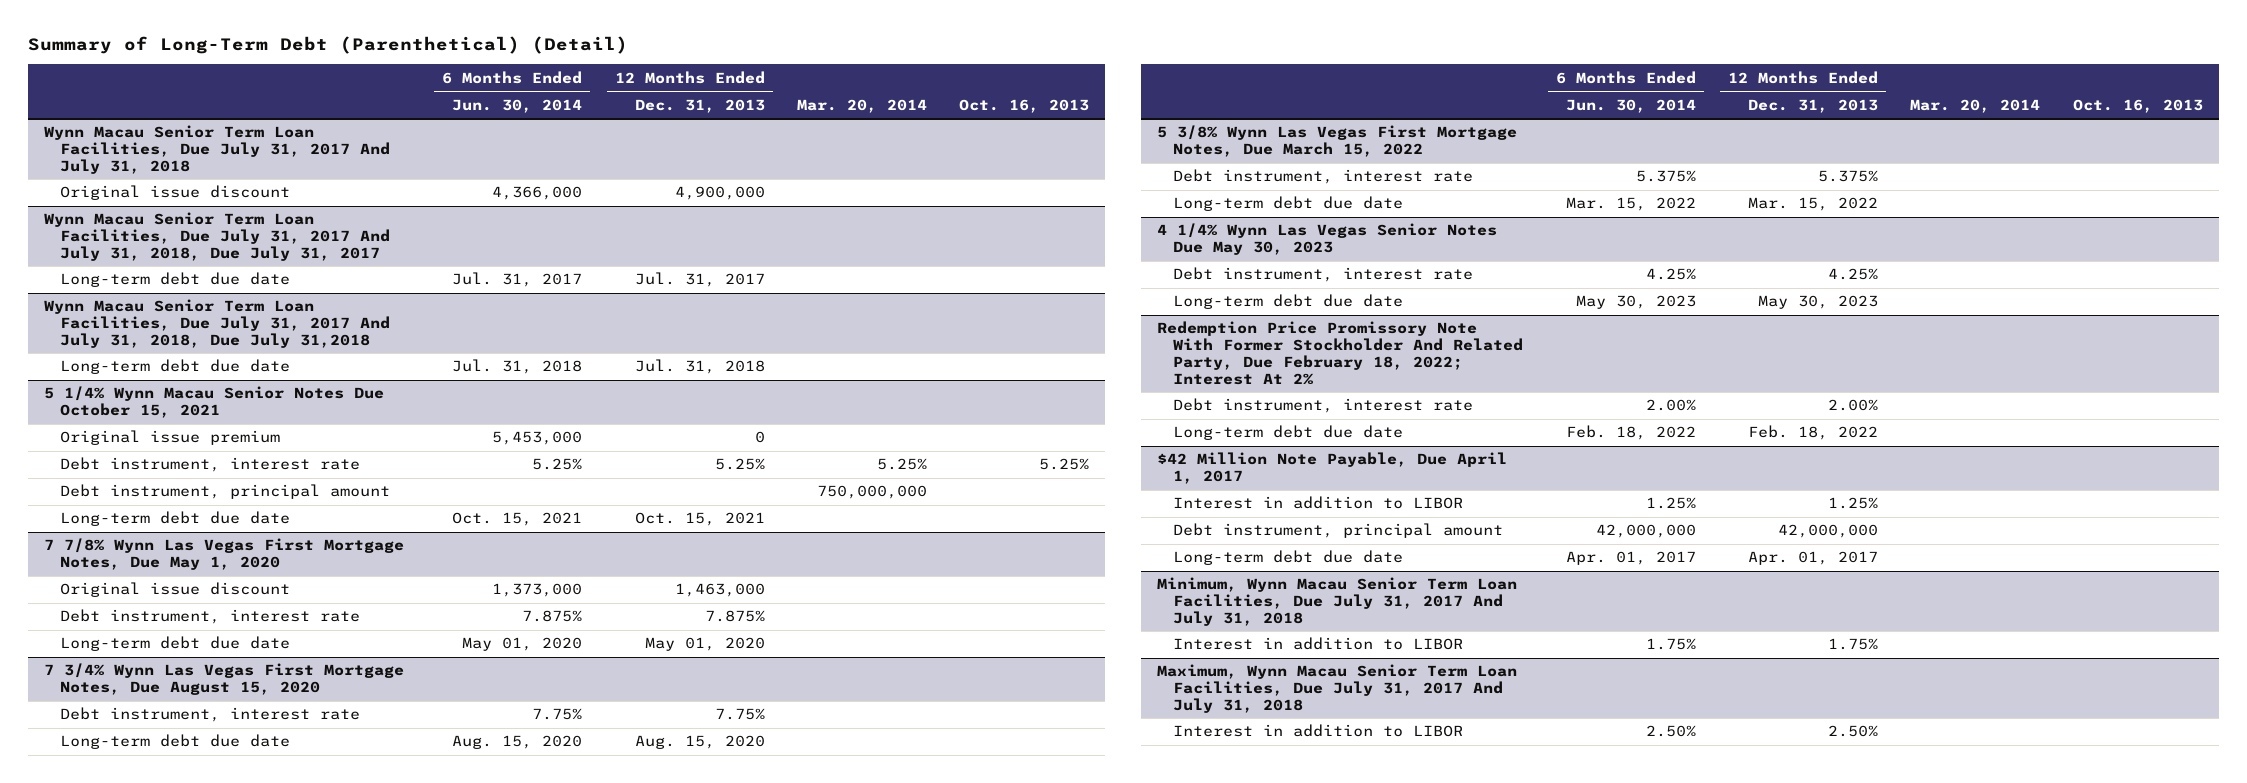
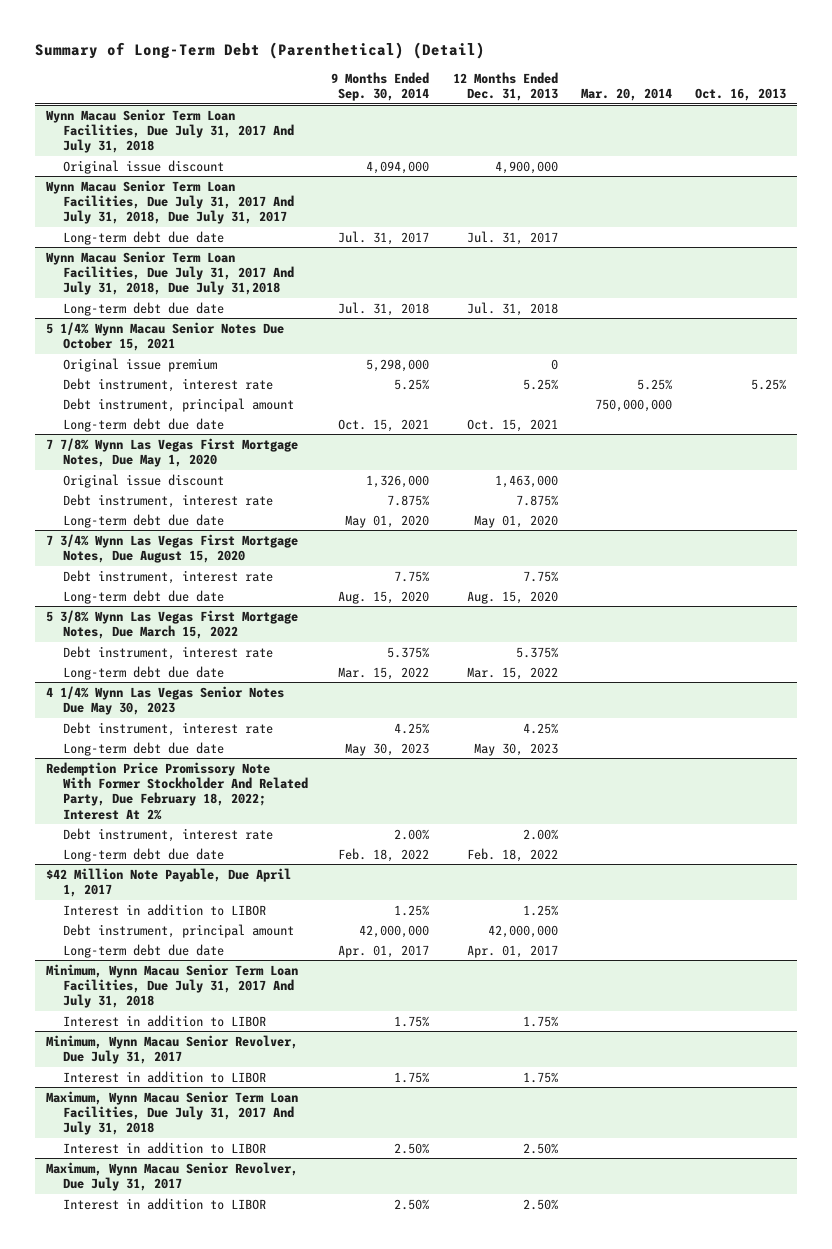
- | 6 Months Ended Jun. 30, 2014 | 12 Months Ended Dec. 31, 2013 | Mar. 20, 2014 | Oct. 16, 2013
+ | 9 Months Ended Sep. 30, 2014 | 12 Months Ended Dec. 31, 2013 | Mar. 20, 2014 | Oct. 16, 2013
+ Minimum, Wynn Macau Senior Revolver, Due July 31, 2017
+ Interest in addition to LIBOR | 1.75% | 1.75% | |
+ Maximum, Wynn Macau Senior Revolver, Due July 31, 2017
+ Interest in addition to LIBOR | 2.50% | 2.50% | |

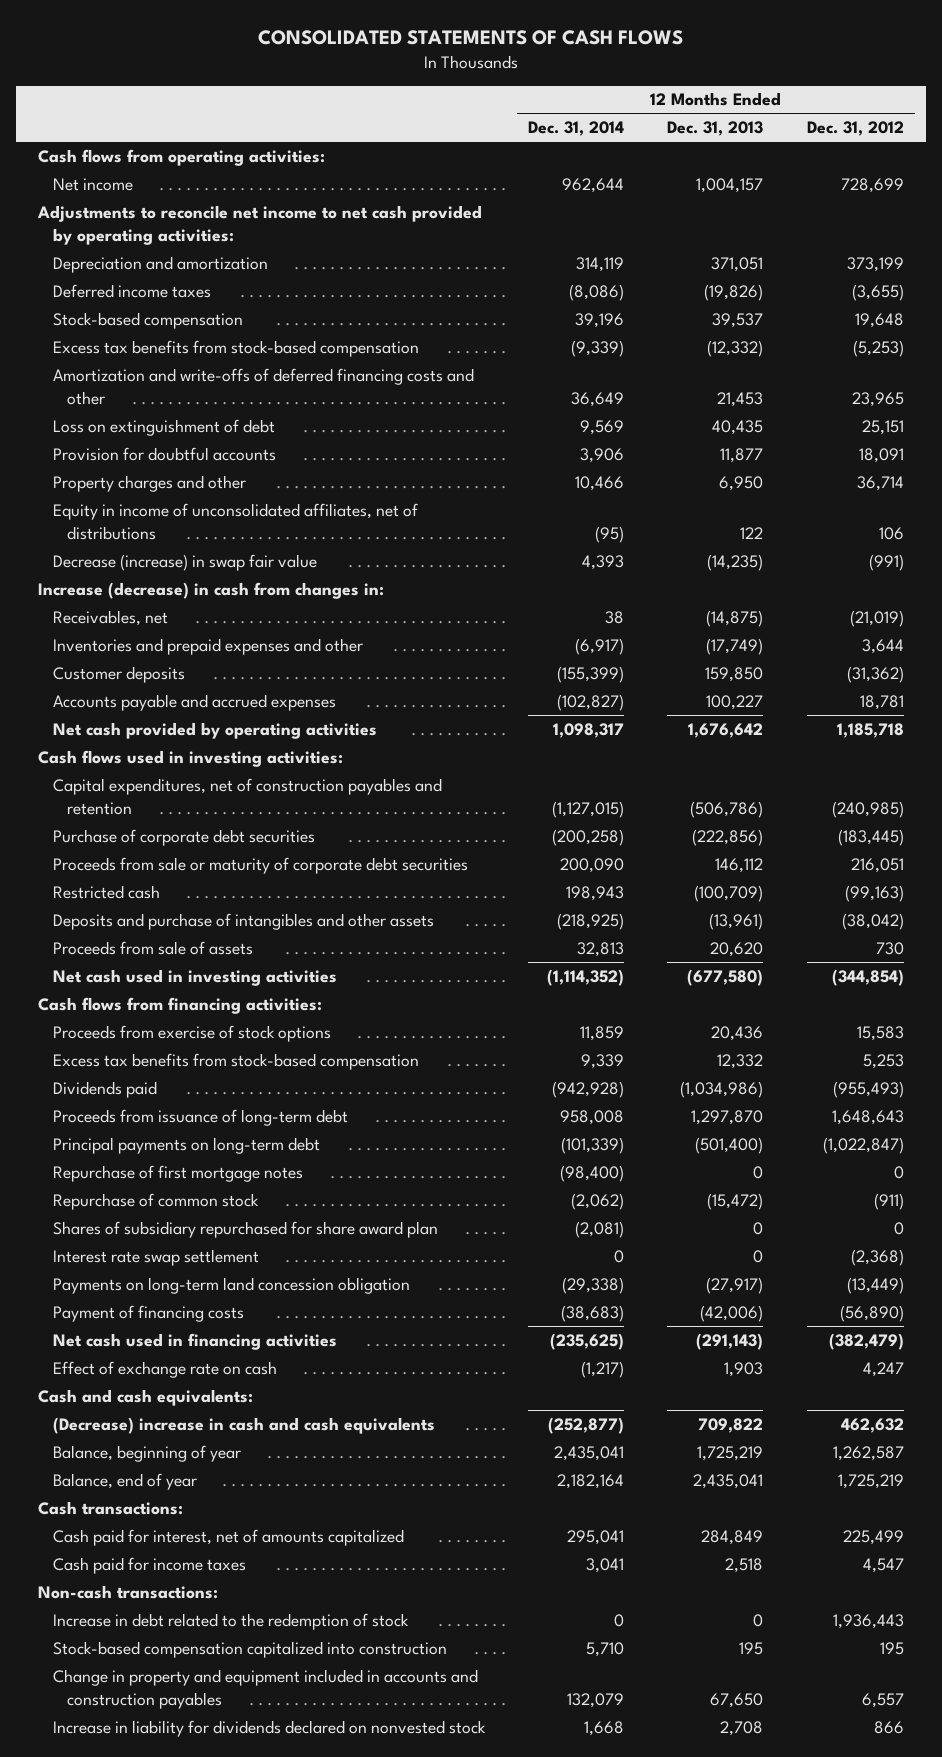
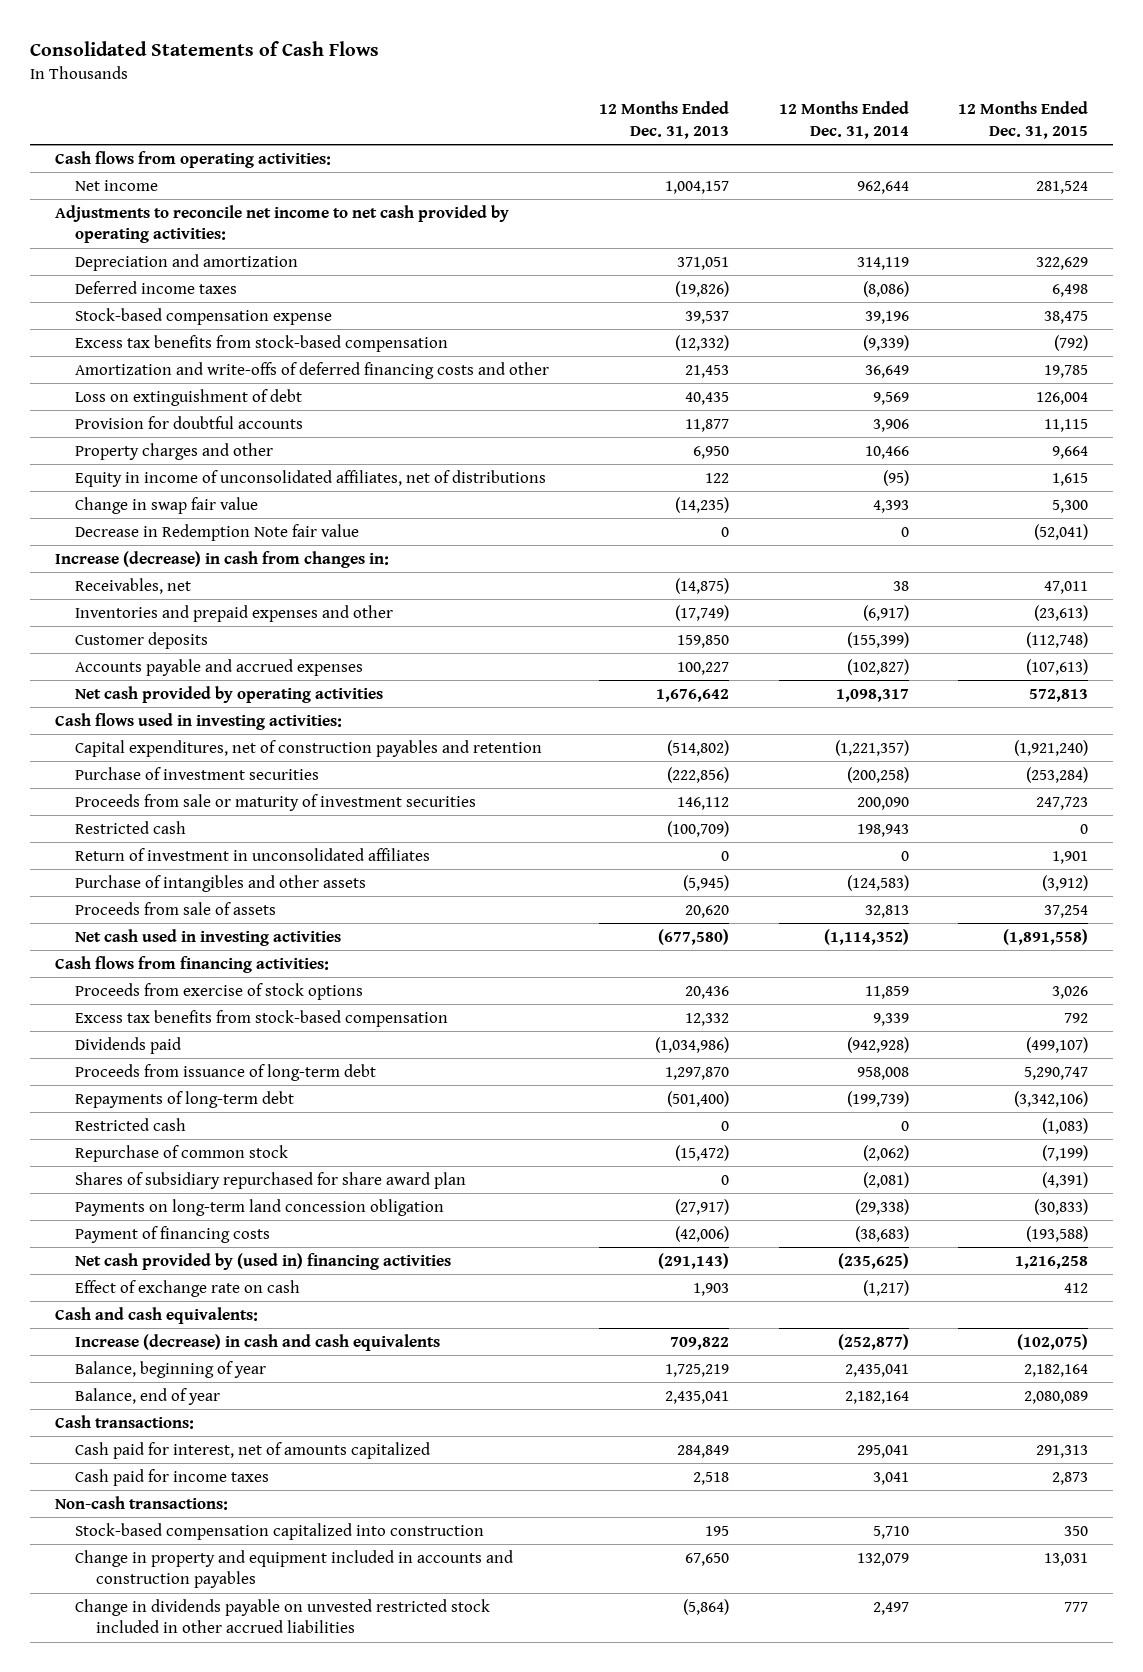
- CONSOLIDATED STATEMENTS OF CASH FLOWS
+ Consolidated Statements of Cash Flows
- | 12 Months Ended Dec. 31, 2014 | 12 Months Ended Dec. 31, 2013 | 12 Months Ended Dec. 31, 2012
+ | 12 Months Ended Dec. 31, 2013 | 12 Months Ended Dec. 31, 2014 | 12 Months Ended Dec. 31, 2015
- Stock-based compensation | 39,196 | 39,537 | 19,648
+ Stock-based compensation expense | 39,537 | 39,196 | 38,475
- Decrease (increase) in swap fair value | 4,393 | (14,235) | (991)
+ Change in swap fair value | (14,235) | 4,393 | 5,300
+ Decrease in Redemption Note fair value | 0 | 0 | (52,041)
- Capital expenditures, net of construction payables and retention | (1,127,015) | (506,786) | (240,985)
- Purchase of corporate debt securities | (200,258) | (222,856) | (183,445)
- Proceeds from sale or maturity of corporate debt securities | 200,090 | 146,112 | 216,051
+ Capital expenditures, net of construction payables and retention | (514,802) | (1,221,357) | (1,921,240)
+ Purchase of investment securities | (222,856) | (200,258) | (253,284)
+ Proceeds from sale or maturity of investment securities | 146,112 | 200,090 | 247,723
- Deposits and purchase of intangibles and other assets | (218,925) | (13,961) | (38,042)
+ Return of investment in unconsolidated affiliates | 0 | 0 | 1,901
+ Purchase of intangibles and other assets | (5,945) | (124,583) | (3,912)
- Principal payments on long-term debt | (101,339) | (501,400) | (1,022,847)
- Repurchase of first mortgage notes | (98,400) | 0 | 0
+ Repayments of long-term debt | (501,400) | (199,739) | (3,342,106)
+ Restricted cash | 0 | 0 | (1,083)
- Interest rate swap settlement | 0 | 0 | (2,368)
- Net cash used in financing activities | (235,625) | (291,143) | (382,479)
+ Net cash provided by (used in) financing activities | (291,143) | (235,625) | 1,216,258
- (Decrease) increase in cash and cash equivalents | (252,877) | 709,822 | 462,632
+ Increase (decrease) in cash and cash equivalents | 709,822 | (252,877) | (102,075)
- Increase in debt related to the redemption of stock | 0 | 0 | 1,936,443
- Increase in liability for dividends declared on nonvested stock | 1,668 | 2,708 | 866
+ Change in dividends payable on unvested restricted stock included in other accrued liabilities | (5,864) | 2,497 | 777

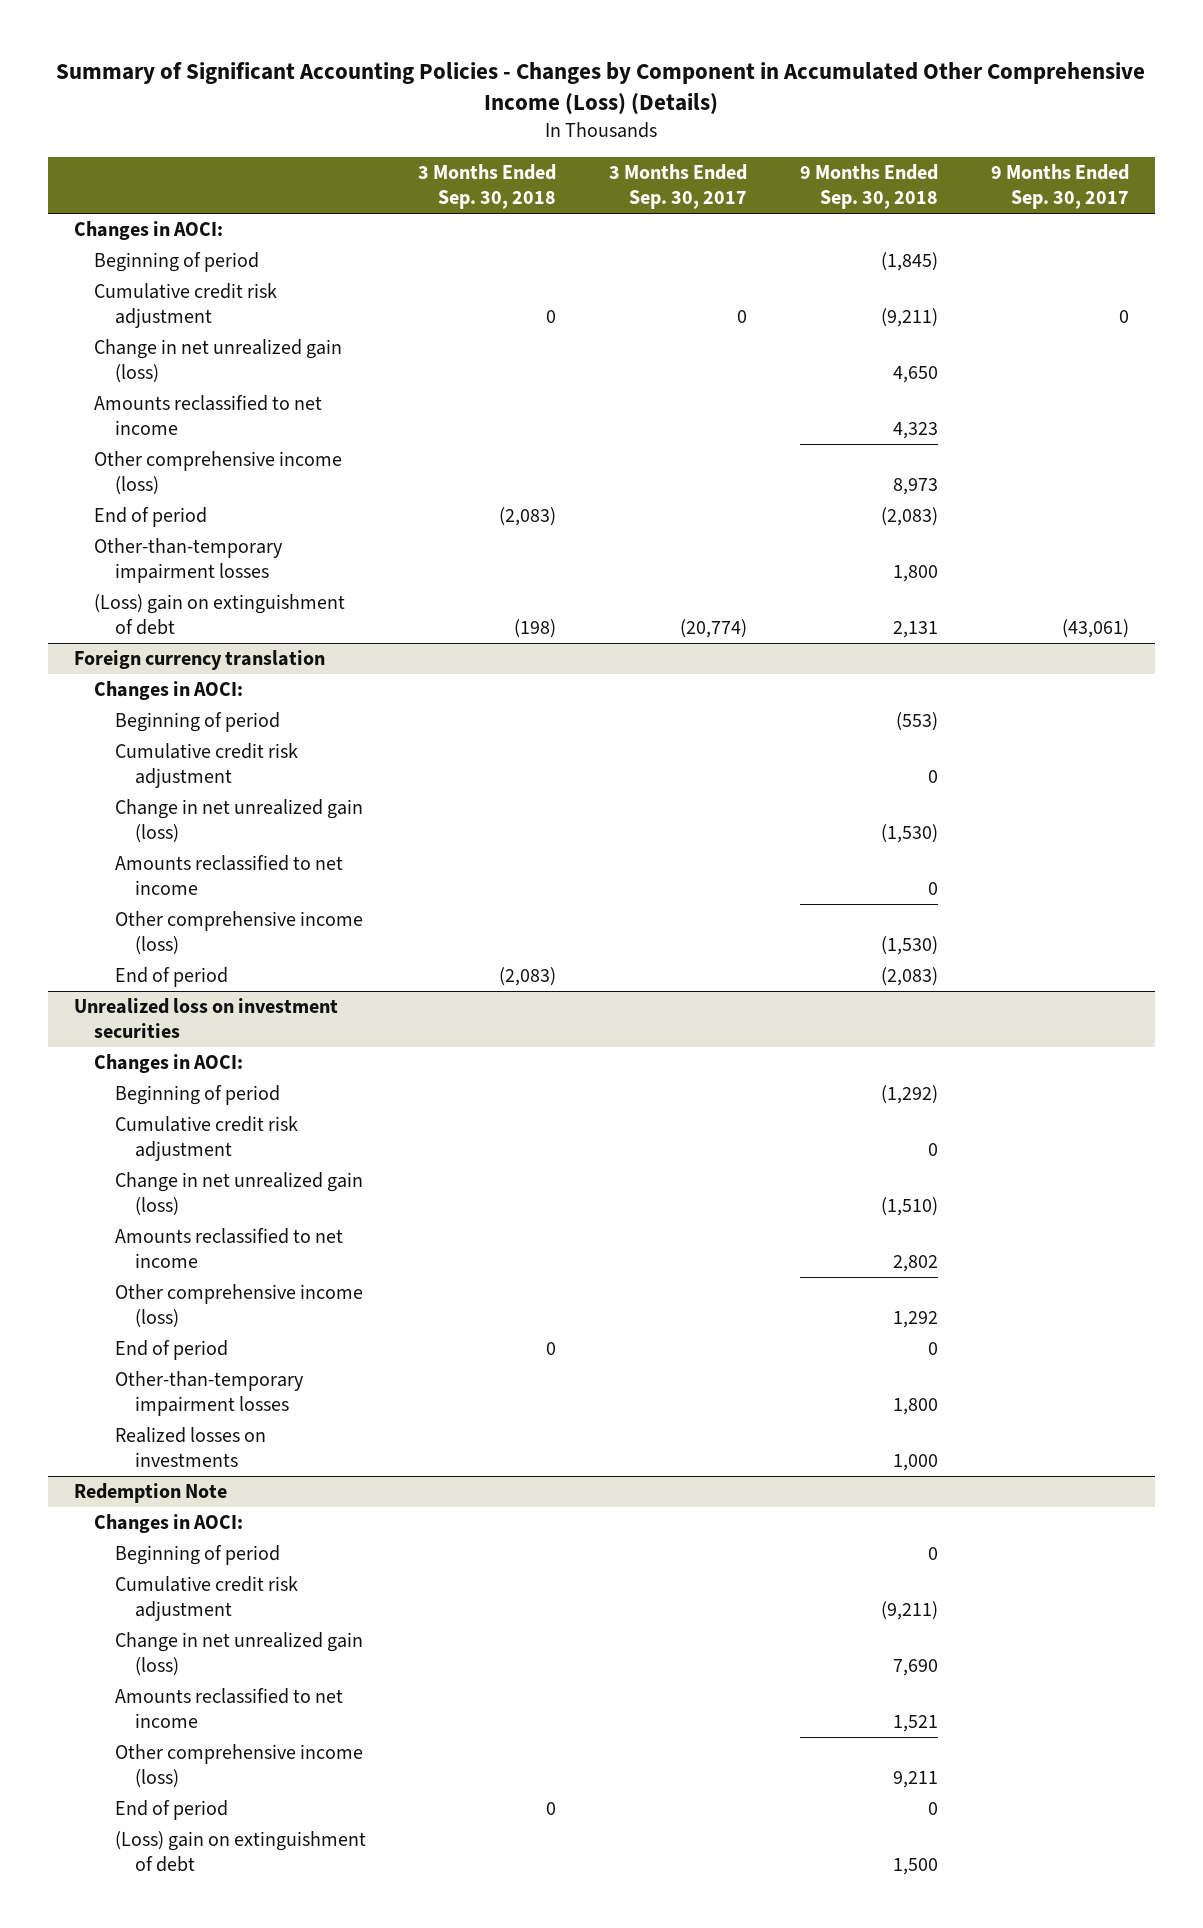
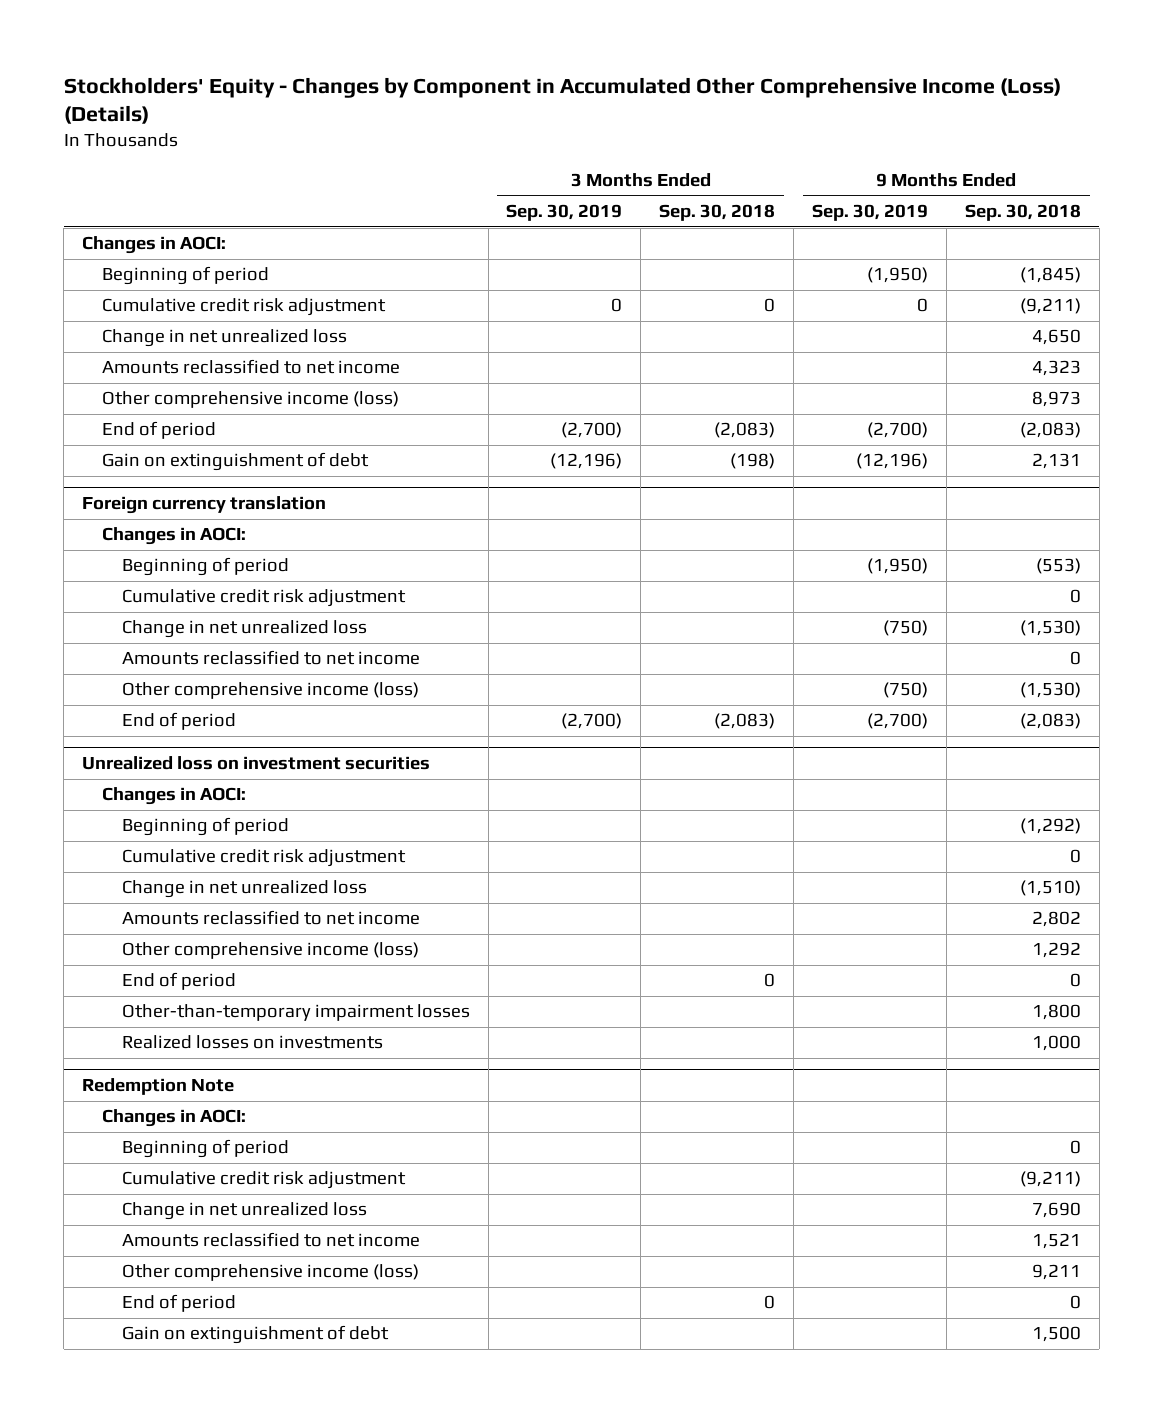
- Summary of Significant Accounting Policies - Changes by Component in Accumulated Other Comprehensive Income (Loss) (Details)
+ Stockholders' Equity - Changes by Component in Accumulated Other Comprehensive Income (Loss) (Details)
- | 3 Months Ended Sep. 30, 2018 | 3 Months Ended Sep. 30, 2017 | 9 Months Ended Sep. 30, 2018 | 9 Months Ended Sep. 30, 2017
+ | 3 Months Ended Sep. 30, 2019 | 3 Months Ended Sep. 30, 2018 | 9 Months Ended Sep. 30, 2019 | 9 Months Ended Sep. 30, 2018
- Change in net unrealized gain (loss) | | | 4,650 |
+ Change in net unrealized loss | | | | 4,650
- Other-than-temporary impairment losses | | | 1,800 |
- (Loss) gain on extinguishment of debt | (198) | (20,774) | 2,131 | (43,061)
+ Gain on extinguishment of debt | (12,196) | (198) | (12,196) | 2,131
@ Foreign currency translation
- Change in net unrealized gain (loss) | | | (1,530) |
+ Change in net unrealized loss | | | (750) | (1,530)
@ Unrealized loss on investment securities
- Change in net unrealized gain (loss) | | | (1,510) |
+ Change in net unrealized loss | | | | (1,510)
@ Redemption Note
- Change in net unrealized gain (loss) | | | 7,690 |
+ Change in net unrealized loss | | | | 7,690
- (Loss) gain on extinguishment of debt | | | 1,500 |
+ Gain on extinguishment of debt | | | | 1,500

